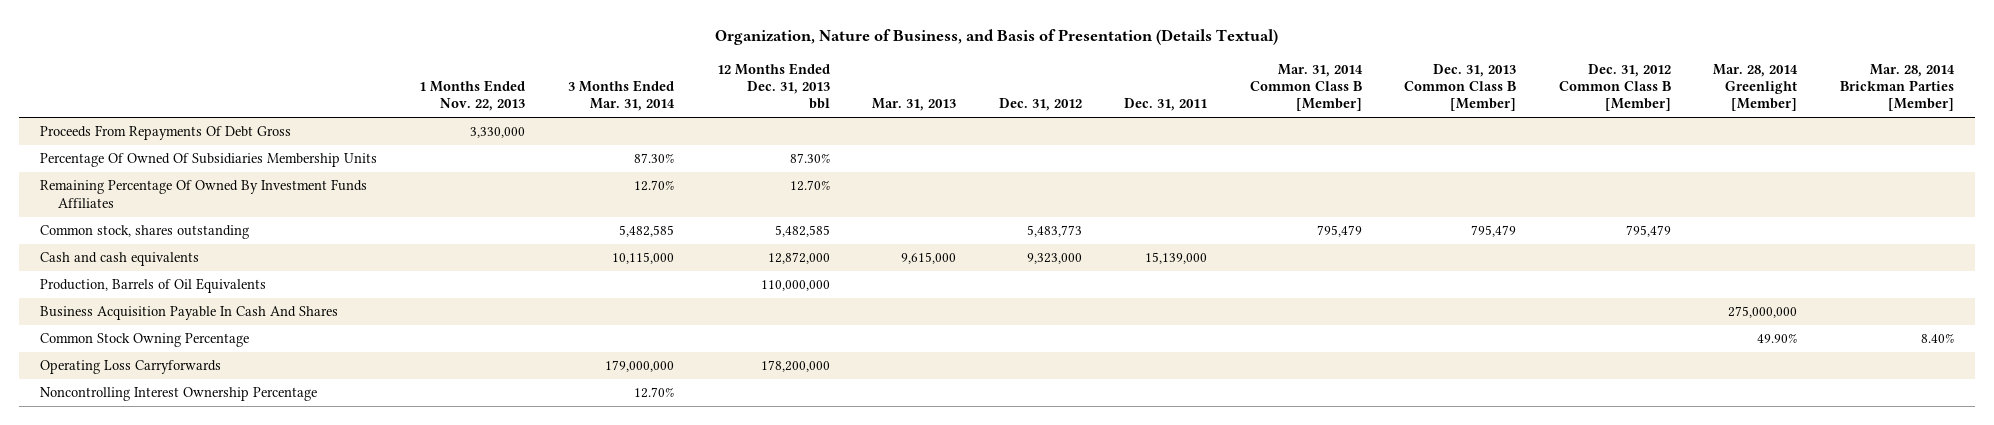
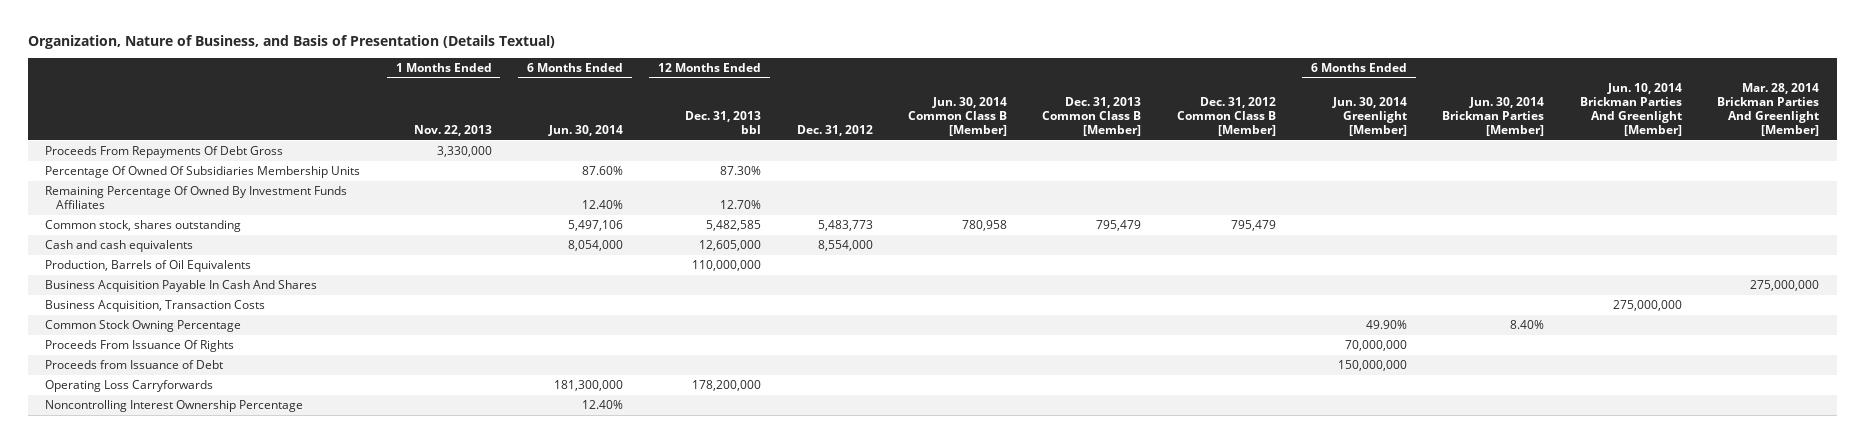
- | 1 Months Ended Nov. 22, 2013 | 3 Months Ended Mar. 31, 2014 | 12 Months Ended Dec. 31, 2013 bbl | Mar. 31, 2013 | Dec. 31, 2012 | Dec. 31, 2011 | Mar. 31, 2014 Common Class B [Member] | Dec. 31, 2013 Common Class B [Member] | Dec. 31, 2012 Common Class B [Member] | Mar. 28, 2014 Greenlight [Member] | Mar. 28, 2014 Brickman Parties [Member]
+ | 1 Months Ended Nov. 22, 2013 | 6 Months Ended Jun. 30, 2014 | 12 Months Ended Dec. 31, 2013 bbl | Dec. 31, 2012 | Jun. 30, 2014 Common Class B [Member] | Dec. 31, 2013 Common Class B [Member] | Dec. 31, 2012 Common Class B [Member] | 6 Months Ended Jun. 30, 2014 Greenlight [Member] | Jun. 30, 2014 Brickman Parties [Member] | Jun. 10, 2014 Brickman Parties And Greenlight [Member] | Mar. 28, 2014 Brickman Parties And Greenlight [Member]
- Cash and cash equivalents | | 10,115,000 | 12,872,000 | 9,615,000 | 9,323,000 | 15,139,000 | | | | |
+ Cash and cash equivalents | | 8,054,000 | 12,605,000 | 8,554,000 | | | | | | |
+ Business Acquisition, Transaction Costs | | | | | | | | | | 275,000,000 |
+ Proceeds From Issuance Of Rights | | | | | | | | 70,000,000 | | |
+ Proceeds from Issuance of Debt | | | | | | | | 150,000,000 | | |

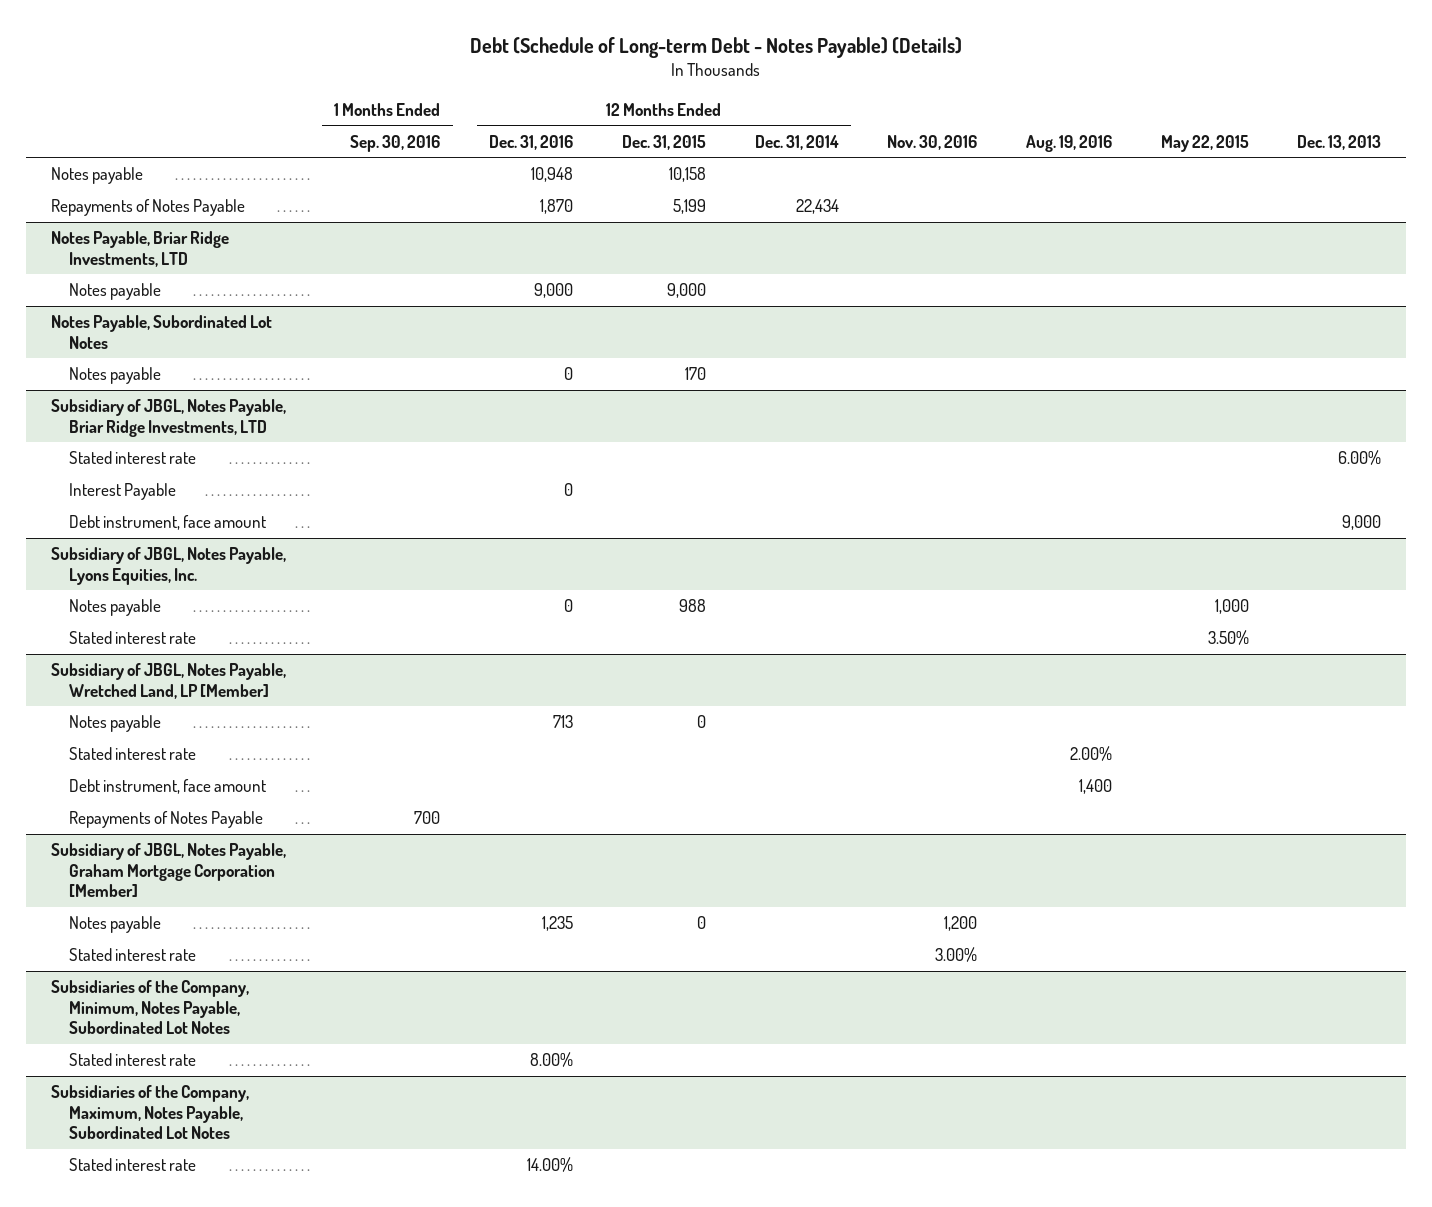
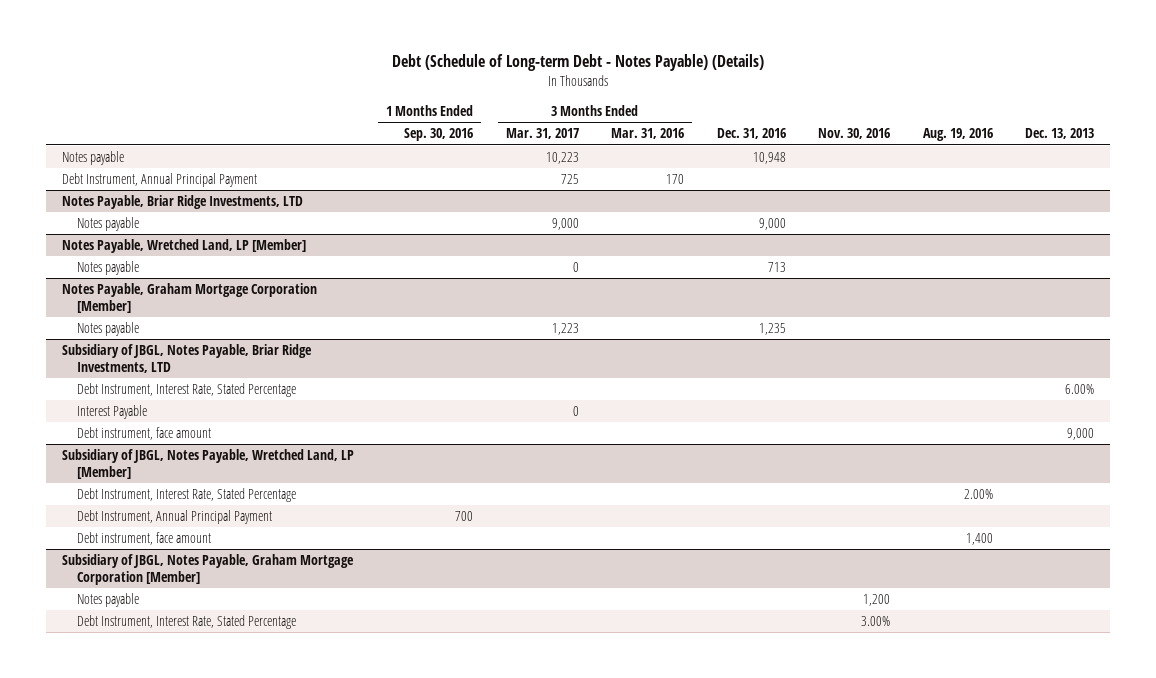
- | 1 Months Ended Sep. 30, 2016 | 12 Months Ended Dec. 31, 2016 | 12 Months Ended Dec. 31, 2015 | 12 Months Ended Dec. 31, 2014 | Nov. 30, 2016 | Aug. 19, 2016 | May 22, 2015 | Dec. 13, 2013
+ | 1 Months Ended Sep. 30, 2016 | 3 Months Ended Mar. 31, 2017 | 3 Months Ended Mar. 31, 2016 | Dec. 31, 2016 | Nov. 30, 2016 | Aug. 19, 2016 | Dec. 13, 2013
- Repayments of Notes Payable | | 1,870 | 5,199 | 22,434 | | | |
+ Debt Instrument, Annual Principal Payment | | 725 | 170 | | | |
- Notes Payable, Subordinated Lot Notes
- Notes payable | | 0 | 170 | | | | |
+ Notes Payable, Wretched Land, LP [Member]
+ Notes payable | | 0 | | 713 | | |
+ Notes Payable, Graham Mortgage Corporation [Member]
+ Notes payable | | 1,223 | | 1,235 | | |
@ Subsidiary of JBGL, Notes Payable, Briar Ridge Investments, LTD
- Stated interest rate | | | | | | | | 6.00%
+ Debt Instrument, Interest Rate, Stated Percentage | | | | | | | 6.00%
- Subsidiary of JBGL, Notes Payable, Lyons Equities, Inc.
- Notes payable | | 0 | 988 | | | | 1,000 |
- Stated interest rate | | | | | | | 3.50% |
@ Subsidiary of JBGL, Notes Payable, Wretched Land, LP [Member]
- Notes payable | | 713 | 0 | | | | |
- Stated interest rate | | | | | | 2.00% | |
+ Debt Instrument, Interest Rate, Stated Percentage | | | | | | 2.00% |
+ Debt Instrument, Annual Principal Payment | 700 | | | | | |
- Repayments of Notes Payable | 700 | | | | | | |
@ Subsidiary of JBGL, Notes Payable, Graham Mortgage Corporation [Member]
- Stated interest rate | | | | | 3.00% | | |
- Subsidiaries of the Company, Minimum, Notes Payable, Subordinated Lot Notes
- Stated interest rate | | 8.00% | | | | | |
- Subsidiaries of the Company, Maximum, Notes Payable, Subordinated Lot Notes
- Stated interest rate | | 14.00% | | | | | |
@ Subsidiary of JBGL, Notes Payable, Graham Mortgage Corporation [Member]
+ Debt Instrument, Interest Rate, Stated Percentage | | | | | 3.00% | |

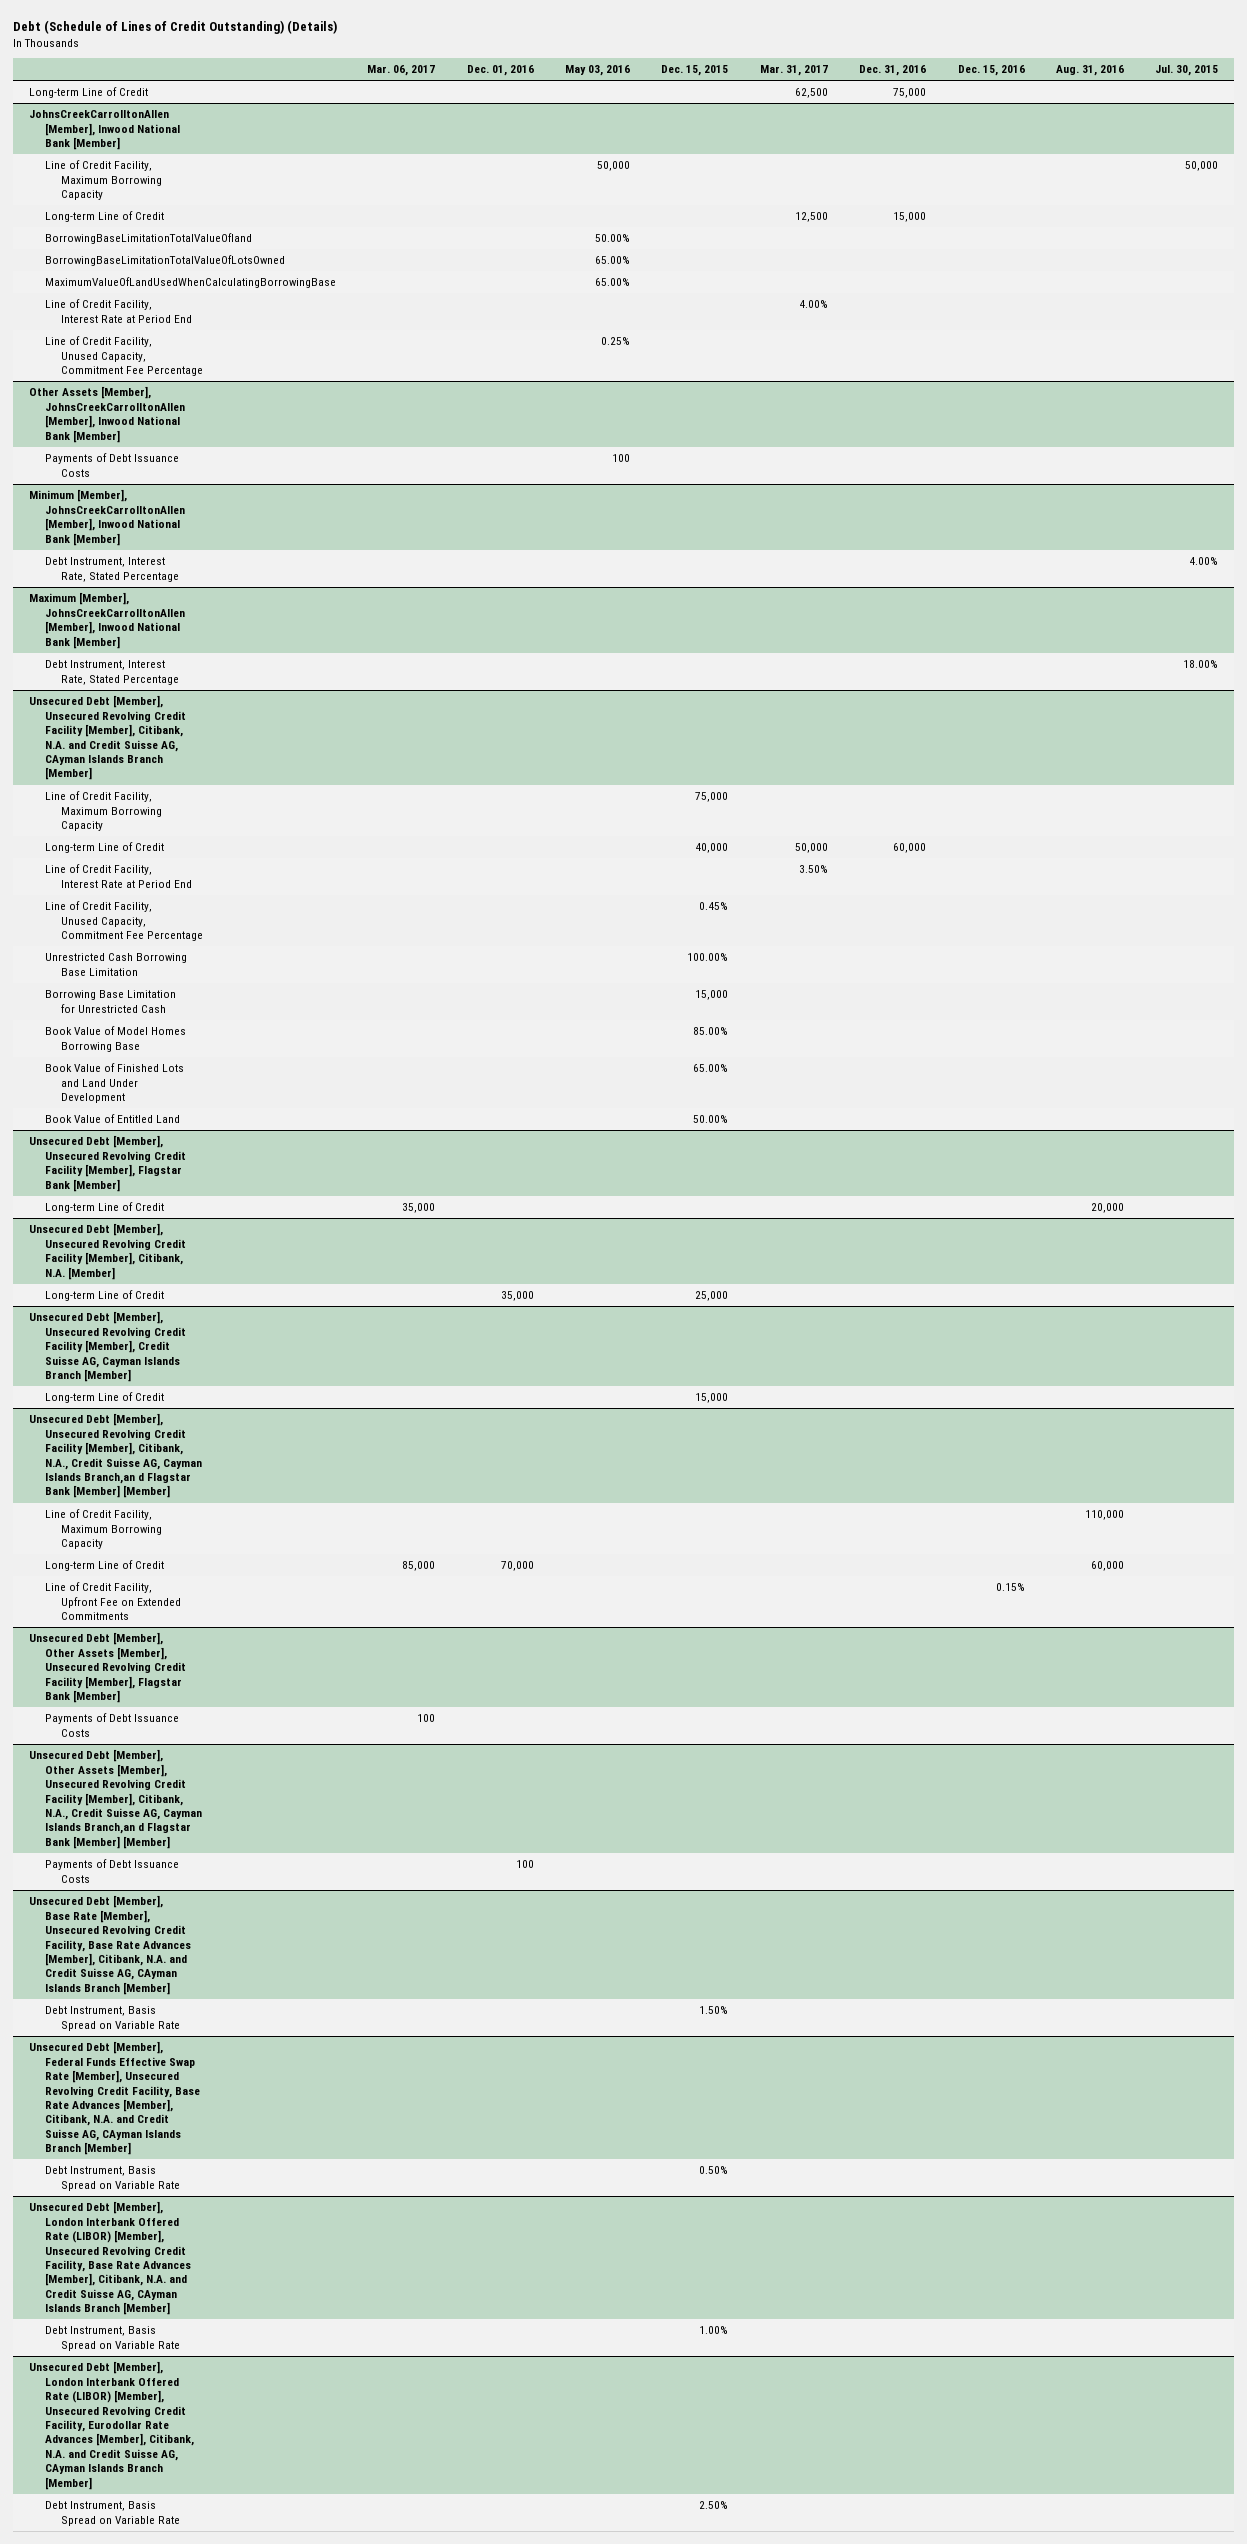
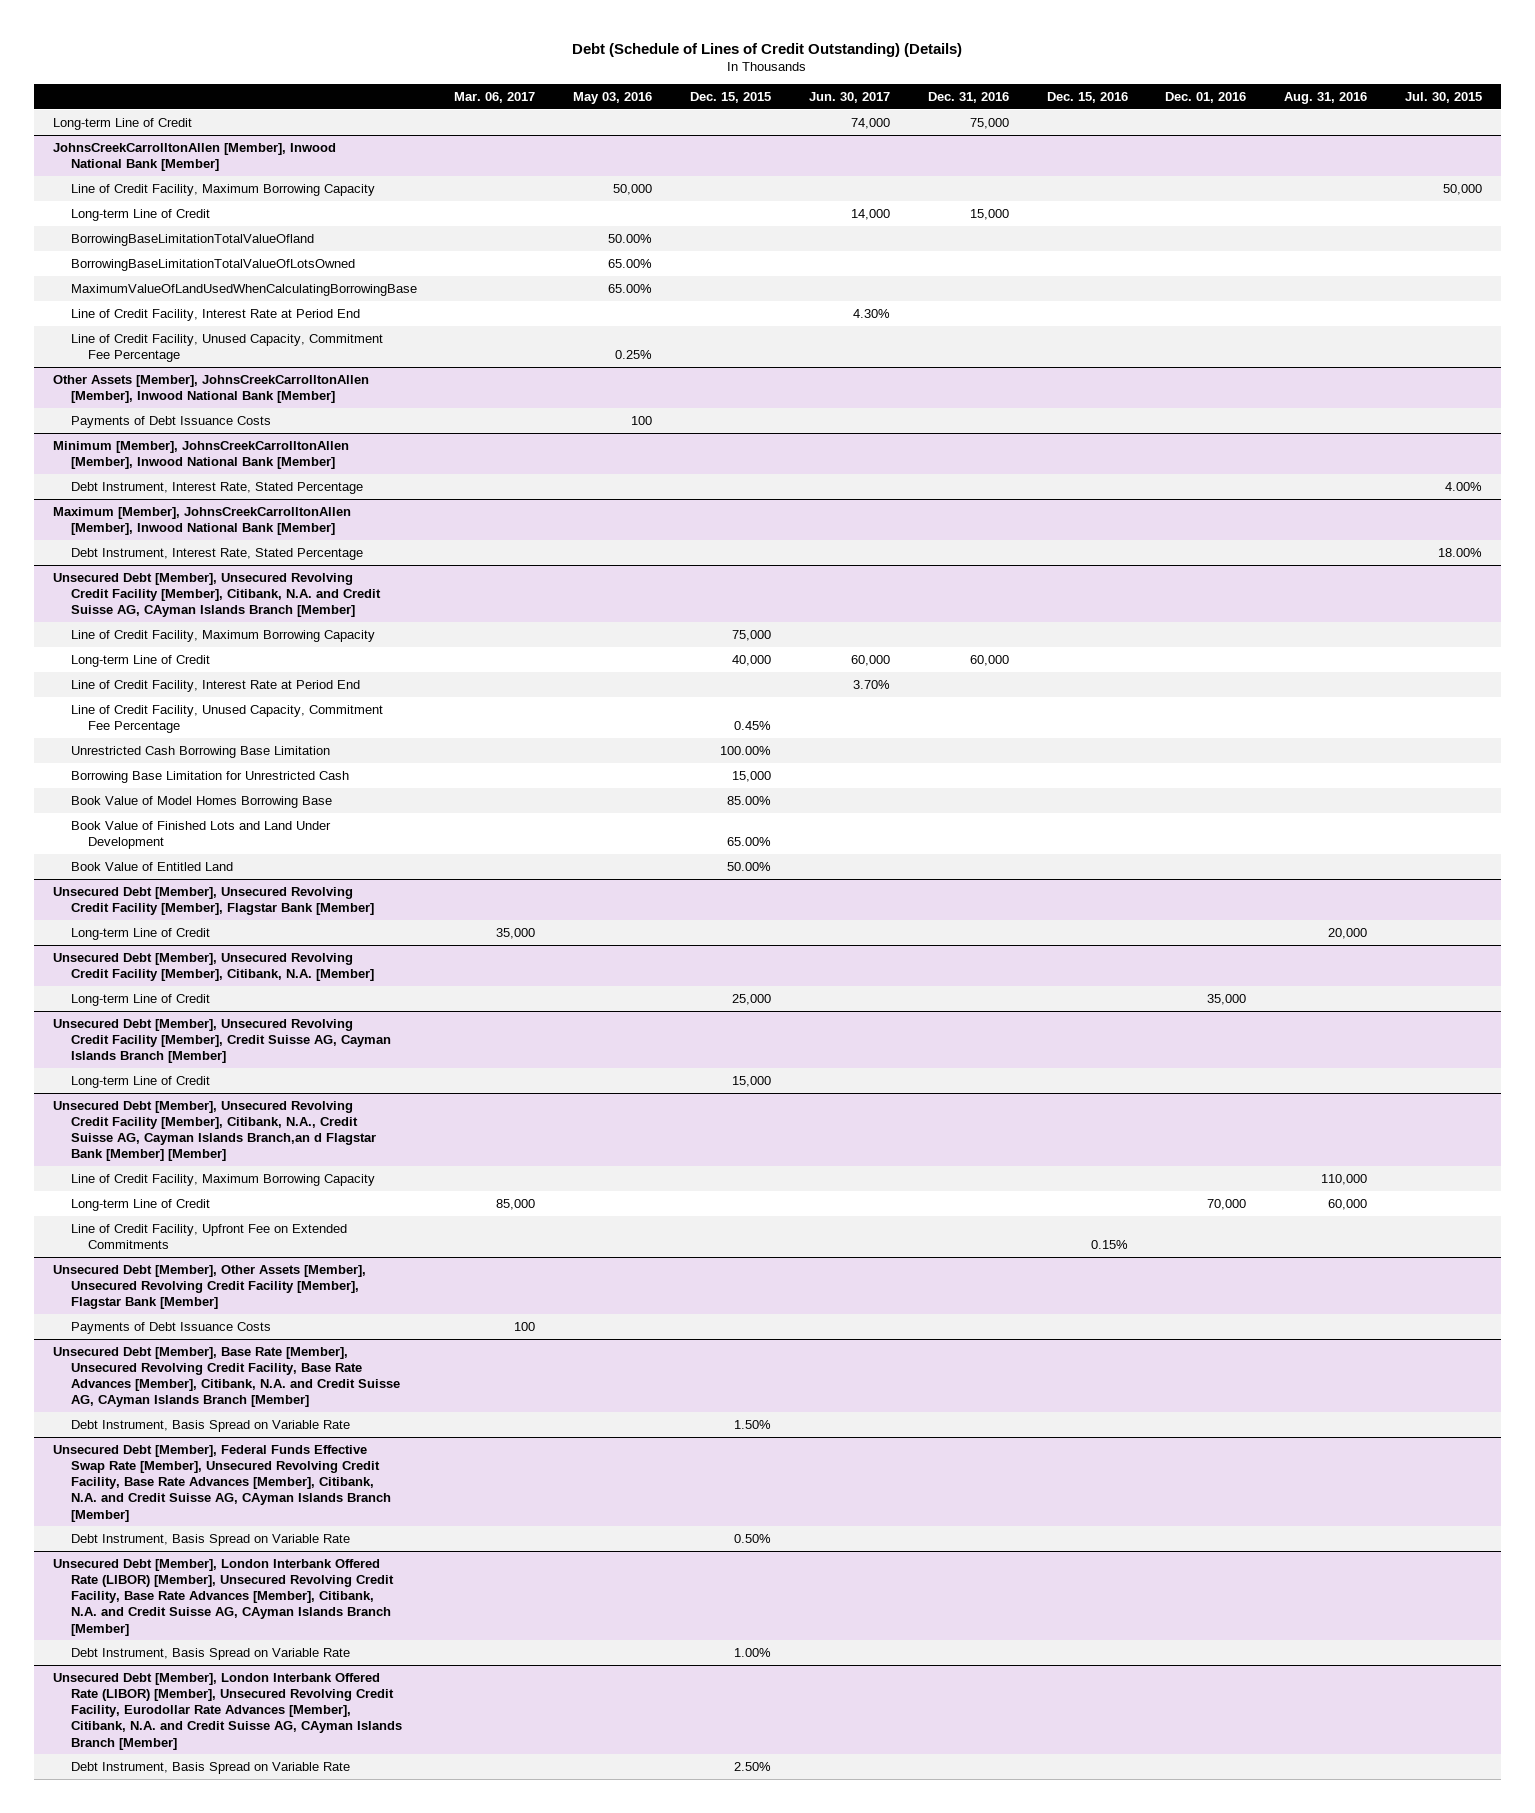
- | Mar. 06, 2017 | Dec. 01, 2016 | May 03, 2016 | Dec. 15, 2015 | Mar. 31, 2017 | Dec. 31, 2016 | Dec. 15, 2016 | Aug. 31, 2016 | Jul. 30, 2015
+ | Mar. 06, 2017 | May 03, 2016 | Dec. 15, 2015 | Jun. 30, 2017 | Dec. 31, 2016 | Dec. 15, 2016 | Dec. 01, 2016 | Aug. 31, 2016 | Jul. 30, 2015
- Unsecured Debt [Member], Other Assets [Member], Unsecured Revolving Credit Facility [Member], Citibank, N.A., Credit Suisse AG, Cayman Islands Branch,an d Flagstar Bank [Member] [Member]
- Payments of Debt Issuance Costs | | 100 | | | | | | |

